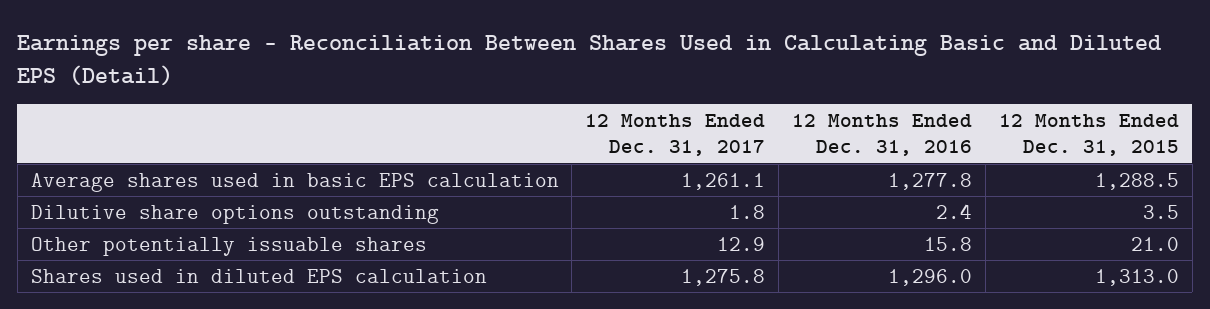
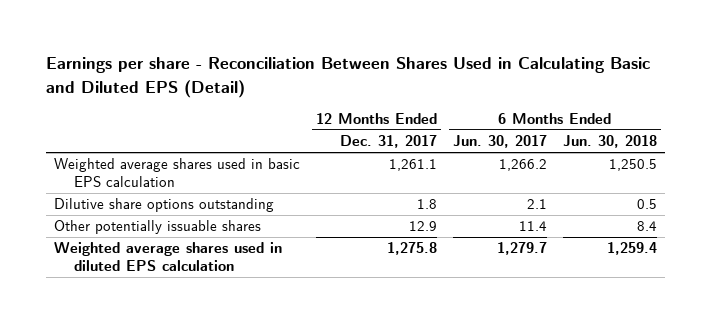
- | 12 Months Ended Dec. 31, 2017 | 12 Months Ended Dec. 31, 2016 | 12 Months Ended Dec. 31, 2015
+ | 12 Months Ended Dec. 31, 2017 | 6 Months Ended Jun. 30, 2017 | 6 Months Ended Jun. 30, 2018
- Average shares used in basic EPS calculation | 1,261.1 | 1,277.8 | 1,288.5
+ Weighted average shares used in basic EPS calculation | 1,261.1 | 1,266.2 | 1,250.5
- Shares used in diluted EPS calculation | 1,275.8 | 1,296.0 | 1,313.0
+ Weighted average shares used in diluted EPS calculation | 1,275.8 | 1,279.7 | 1,259.4

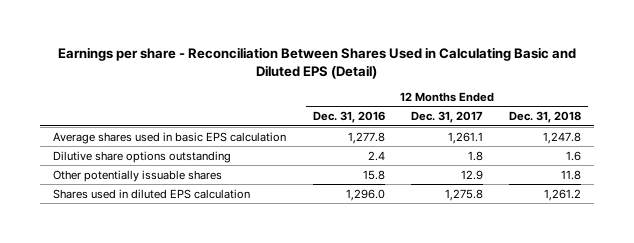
- | 12 Months Ended Dec. 31, 2017 | 6 Months Ended Jun. 30, 2017 | 6 Months Ended Jun. 30, 2018
+ | 12 Months Ended Dec. 31, 2016 | 12 Months Ended Dec. 31, 2017 | 12 Months Ended Dec. 31, 2018
- Weighted average shares used in basic EPS calculation | 1,261.1 | 1,266.2 | 1,250.5
+ Average shares used in basic EPS calculation | 1,277.8 | 1,261.1 | 1,247.8
- Weighted average shares used in diluted EPS calculation | 1,275.8 | 1,279.7 | 1,259.4
+ Shares used in diluted EPS calculation | 1,296.0 | 1,275.8 | 1,261.2

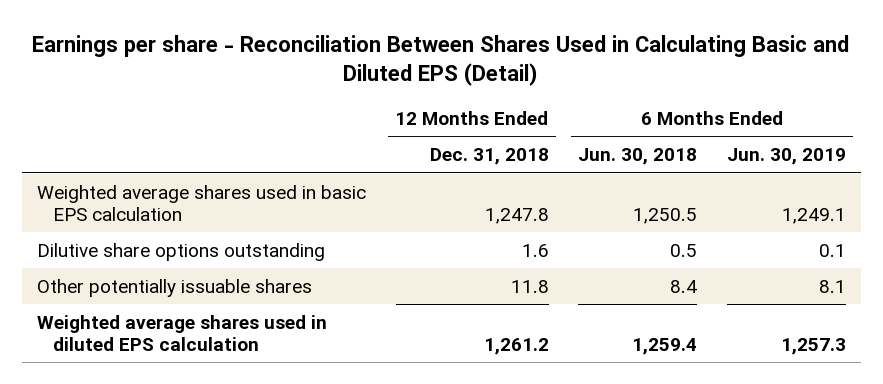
- | 12 Months Ended Dec. 31, 2016 | 12 Months Ended Dec. 31, 2017 | 12 Months Ended Dec. 31, 2018
+ | 12 Months Ended Dec. 31, 2018 | 6 Months Ended Jun. 30, 2018 | 6 Months Ended Jun. 30, 2019
- Average shares used in basic EPS calculation | 1,277.8 | 1,261.1 | 1,247.8
+ Weighted average shares used in basic EPS calculation | 1,247.8 | 1,250.5 | 1,249.1
- Shares used in diluted EPS calculation | 1,296.0 | 1,275.8 | 1,261.2
+ Weighted average shares used in diluted EPS calculation | 1,261.2 | 1,259.4 | 1,257.3

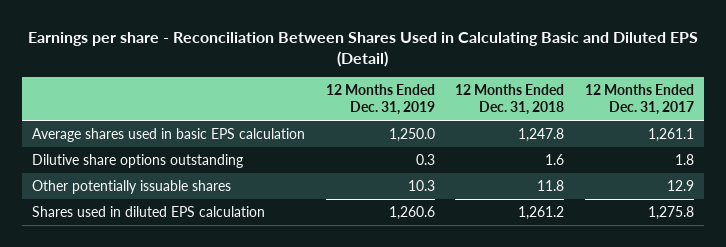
- | 12 Months Ended Dec. 31, 2018 | 6 Months Ended Jun. 30, 2018 | 6 Months Ended Jun. 30, 2019
+ | 12 Months Ended Dec. 31, 2019 | 12 Months Ended Dec. 31, 2018 | 12 Months Ended Dec. 31, 2017
- Weighted average shares used in basic EPS calculation | 1,247.8 | 1,250.5 | 1,249.1
+ Average shares used in basic EPS calculation | 1,250.0 | 1,247.8 | 1,261.1
- Weighted average shares used in diluted EPS calculation | 1,261.2 | 1,259.4 | 1,257.3
+ Shares used in diluted EPS calculation | 1,260.6 | 1,261.2 | 1,275.8

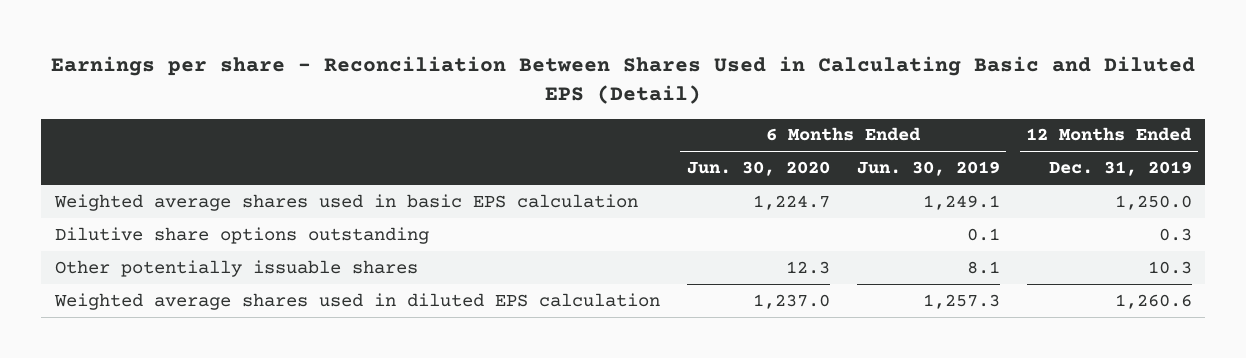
- | 12 Months Ended Dec. 31, 2019 | 12 Months Ended Dec. 31, 2018 | 12 Months Ended Dec. 31, 2017
+ | 6 Months Ended Jun. 30, 2020 | 6 Months Ended Jun. 30, 2019 | 12 Months Ended Dec. 31, 2019
- Average shares used in basic EPS calculation | 1,250.0 | 1,247.8 | 1,261.1
+ Weighted average shares used in basic EPS calculation | 1,224.7 | 1,249.1 | 1,250.0
- Shares used in diluted EPS calculation | 1,260.6 | 1,261.2 | 1,275.8
+ Weighted average shares used in diluted EPS calculation | 1,237.0 | 1,257.3 | 1,260.6

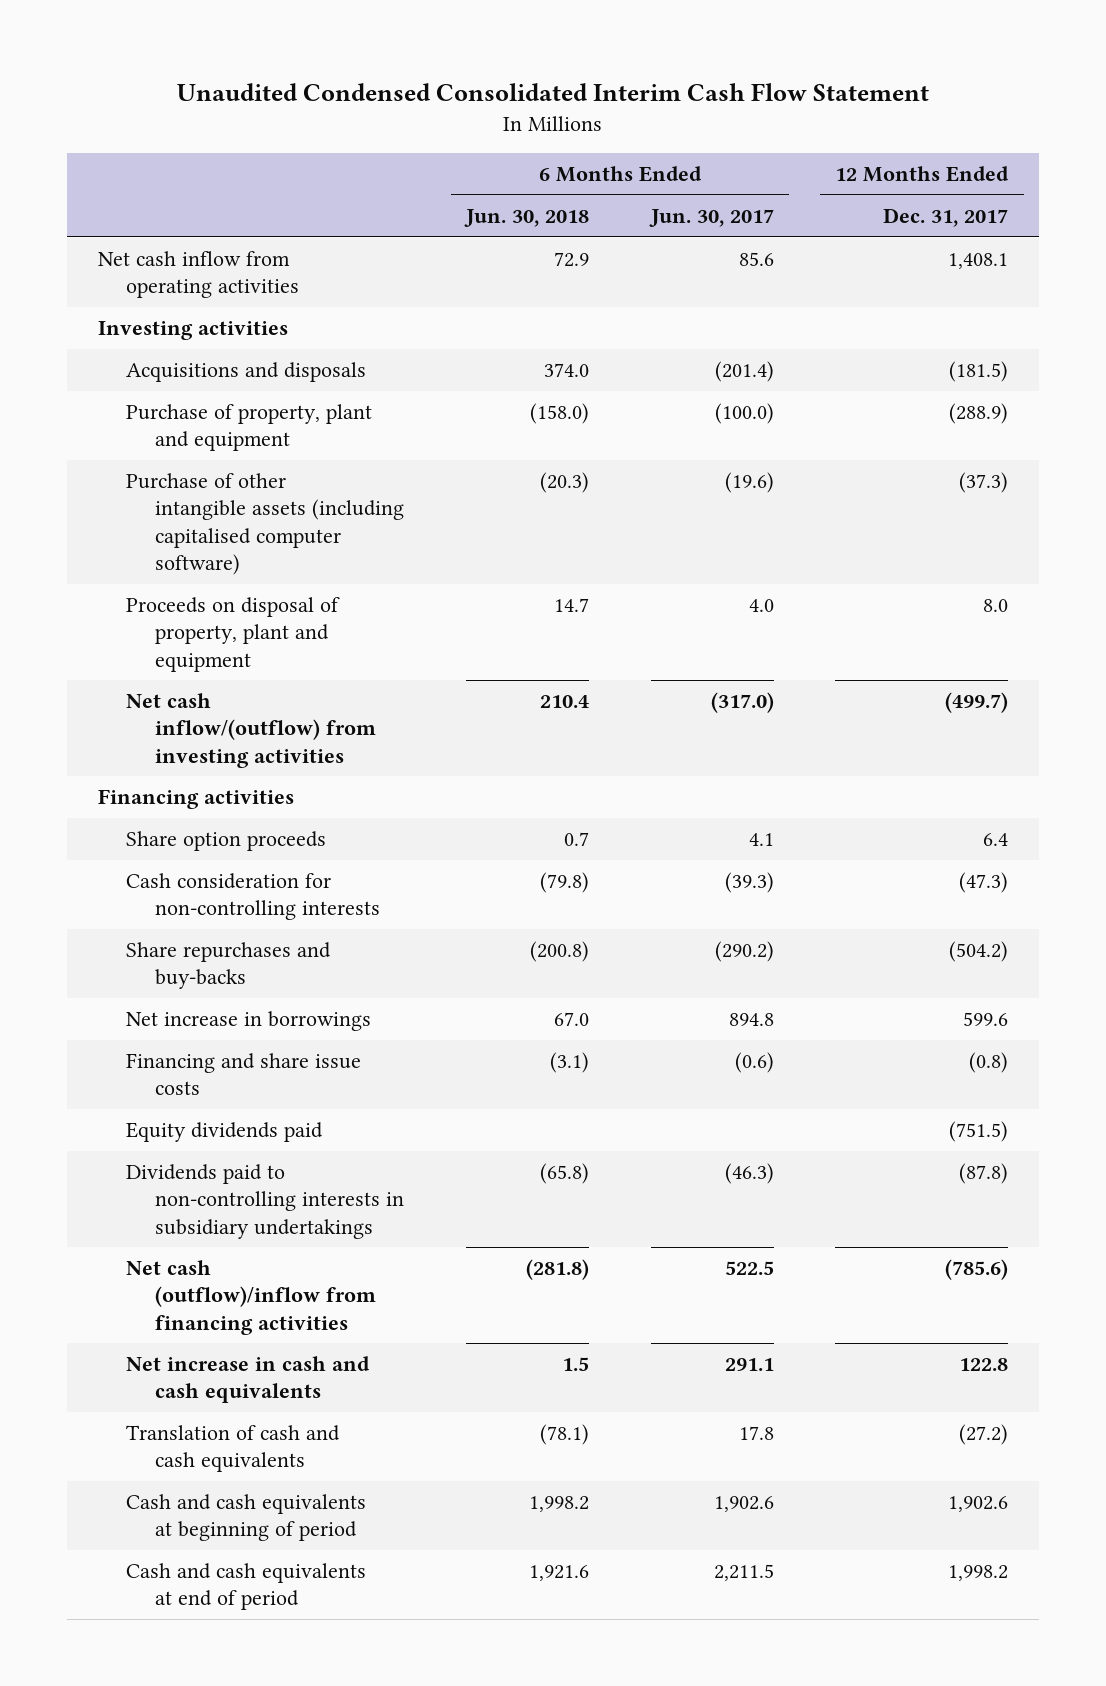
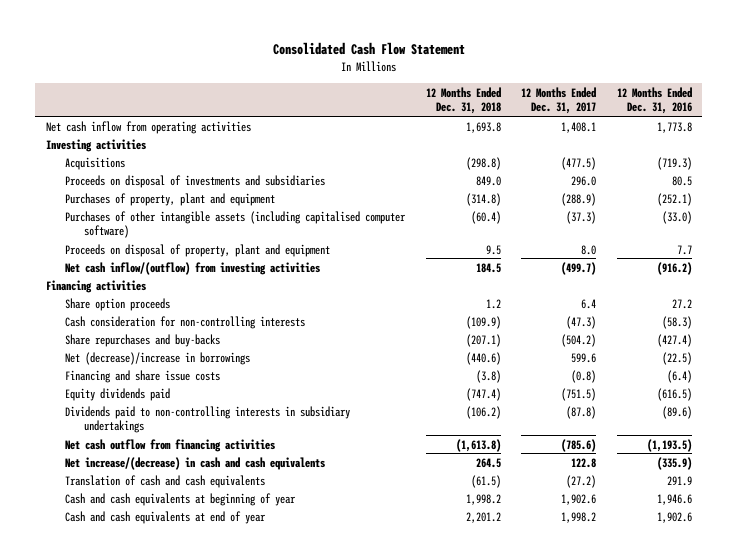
- Unaudited Condensed Consolidated Interim Cash Flow Statement
+ Consolidated Cash Flow Statement
- | 6 Months Ended Jun. 30, 2018 | 6 Months Ended Jun. 30, 2017 | 12 Months Ended Dec. 31, 2017
+ | 12 Months Ended Dec. 31, 2018 | 12 Months Ended Dec. 31, 2017 | 12 Months Ended Dec. 31, 2016
- Acquisitions and disposals | 374.0 | (201.4) | (181.5)
- Purchase of property, plant and equipment | (158.0) | (100.0) | (288.9)
- Purchase of other intangible assets (including capitalised computer software) | (20.3) | (19.6) | (37.3)
+ Acquisitions | (298.8) | (477.5) | (719.3)
+ Proceeds on disposal of investments and subsidiaries | 849.0 | 296.0 | 80.5
+ Purchases of property, plant and equipment | (314.8) | (288.9) | (252.1)
+ Purchases of other intangible assets (including capitalised computer software) | (60.4) | (37.3) | (33.0)
- Net increase in borrowings | 67.0 | 894.8 | 599.6
+ Net (decrease)/increase in borrowings | (440.6) | 599.6 | (22.5)
- Net cash (outflow)/inflow from financing activities | (281.8) | 522.5 | (785.6)
- Net increase in cash and cash equivalents | 1.5 | 291.1 | 122.8
+ Net cash outflow from financing activities | (1,613.8) | (785.6) | (1,193.5)
+ Net increase/(decrease) in cash and cash equivalents | 264.5 | 122.8 | (335.9)
- Cash and cash equivalents at beginning of period | 1,998.2 | 1,902.6 | 1,902.6
- Cash and cash equivalents at end of period | 1,921.6 | 2,211.5 | 1,998.2
+ Cash and cash equivalents at beginning of year | 1,998.2 | 1,902.6 | 1,946.6
+ Cash and cash equivalents at end of year | 2,201.2 | 1,998.2 | 1,902.6

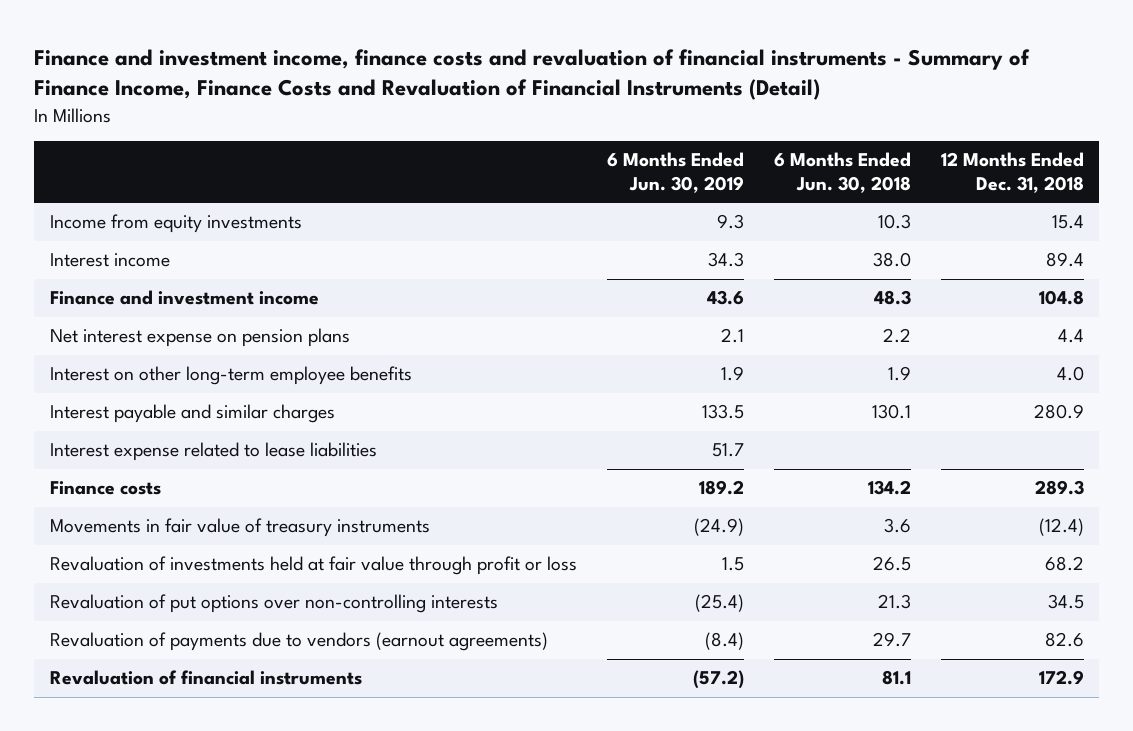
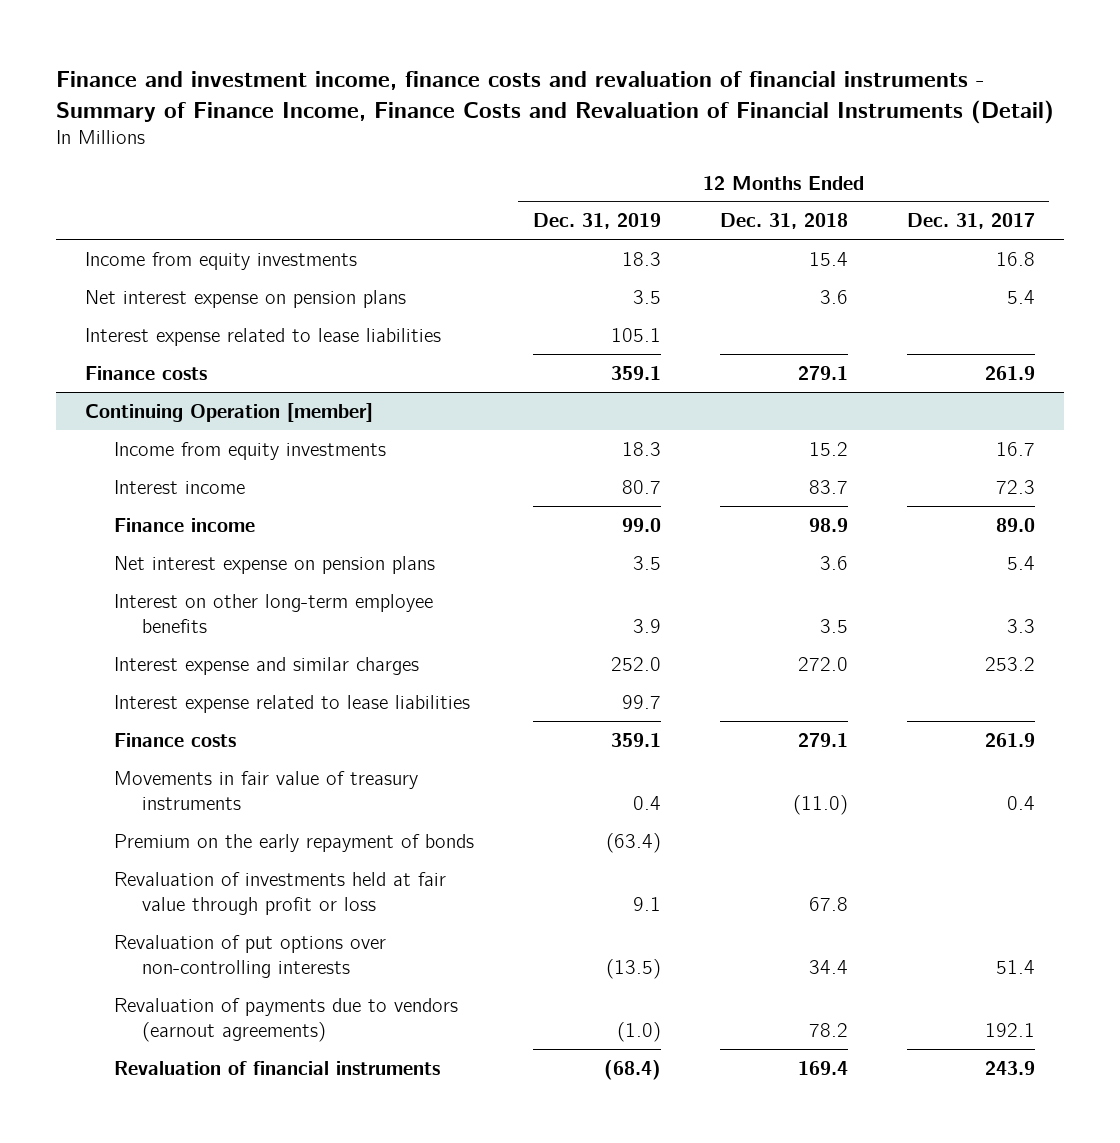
- | 6 Months Ended Jun. 30, 2019 | 6 Months Ended Jun. 30, 2018 | 12 Months Ended Dec. 31, 2018
+ | 12 Months Ended Dec. 31, 2019 | 12 Months Ended Dec. 31, 2018 | 12 Months Ended Dec. 31, 2017
- Interest income | 34.3 | 38.0 | 89.4
- Finance and investment income | 43.6 | 48.3 | 104.8
- Net interest expense on pension plans | 2.1 | 2.2 | 4.4
- Interest on other long-term employee benefits | 1.9 | 1.9 | 4.0
- Interest payable and similar charges | 133.5 | 130.1 | 280.9
+ Net interest expense on pension plans | 3.5 | 3.6 | 5.4
- Finance costs | 189.2 | 134.2 | 289.3
- Movements in fair value of treasury instruments | (24.9) | 3.6 | (12.4)
- Revaluation of investments held at fair value through profit or loss | 1.5 | 26.5 | 68.2
- Revaluation of put options over non-controlling interests | (25.4) | 21.3 | 34.5
- Revaluation of payments due to vendors (earnout agreements) | (8.4) | 29.7 | 82.6
- Revaluation of financial instruments | (57.2) | 81.1 | 172.9
+ Finance costs | 359.1 | 279.1 | 261.9
+ Continuing Operation [member]
+ Income from equity investments | 18.3 | 15.2 | 16.7
+ Interest income | 80.7 | 83.7 | 72.3
+ Finance income | 99.0 | 98.9 | 89.0
+ Net interest expense on pension plans | 3.5 | 3.6 | 5.4
+ Interest on other long-term employee benefits | 3.9 | 3.5 | 3.3
+ Interest expense and similar charges | 252.0 | 272.0 | 253.2
+ Interest expense related to lease liabilities | 99.7 | |
+ Finance costs | 359.1 | 279.1 | 261.9
+ Movements in fair value of treasury instruments | 0.4 | (11.0) | 0.4
+ Premium on the early repayment of bonds | (63.4) | |
+ Revaluation of investments held at fair value through profit or loss | 9.1 | 67.8 |
+ Revaluation of put options over non-controlling interests | (13.5) | 34.4 | 51.4
+ Revaluation of payments due to vendors (earnout agreements) | (1.0) | 78.2 | 192.1
+ Revaluation of financial instruments | (68.4) | 169.4 | 243.9

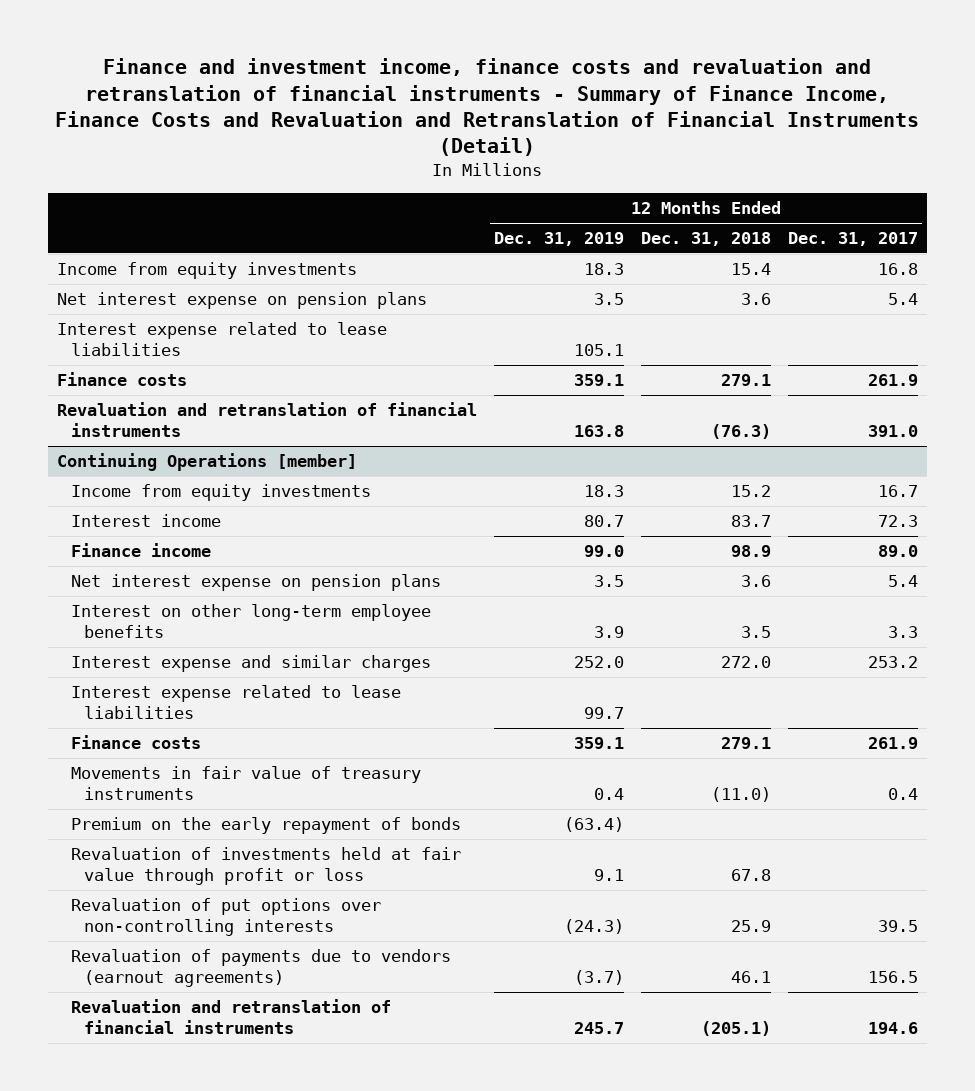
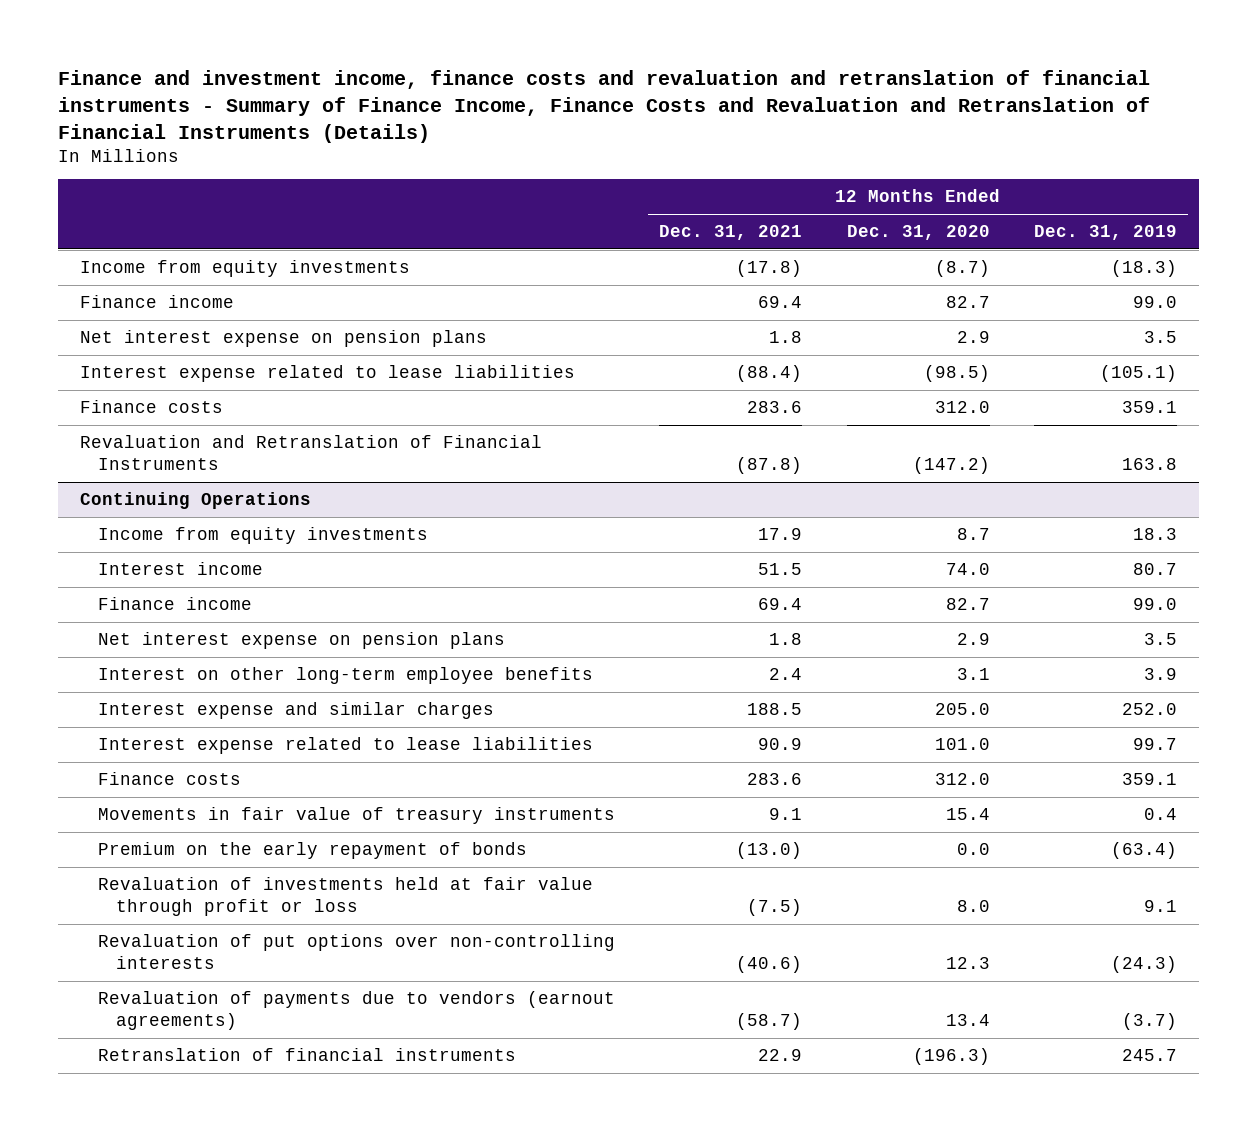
- Finance and investment income, finance costs and revaluation and retranslation of financial instruments - Summary of Finance Income, Finance Costs and Revaluation and Retranslation of Financial Instruments (Detail)
+ Finance and investment income, finance costs and revaluation and retranslation of financial instruments - Summary of Finance Income, Finance Costs and Revaluation and Retranslation of Financial Instruments (Details)
- | 12 Months Ended Dec. 31, 2019 | 12 Months Ended Dec. 31, 2018 | 12 Months Ended Dec. 31, 2017
+ | 12 Months Ended Dec. 31, 2021 | 12 Months Ended Dec. 31, 2020 | 12 Months Ended Dec. 31, 2019
- Income from equity investments | 18.3 | 15.4 | 16.8
+ Income from equity investments | (17.8) | (8.7) | (18.3)
+ Finance income | 69.4 | 82.7 | 99.0
- Interest expense related to lease liabilities | 105.1 | |
+ Interest expense related to lease liabilities | (88.4) | (98.5) | (105.1)
- Revaluation and retranslation of financial instruments | 163.8 | (76.3) | 391.0
- Continuing Operations [member]
+ Revaluation and Retranslation of Financial Instruments | (87.8) | (147.2) | 163.8
+ Continuing Operations
- Revaluation and retranslation of financial instruments | 245.7 | (205.1) | 194.6
+ Retranslation of financial instruments | 22.9 | (196.3) | 245.7

